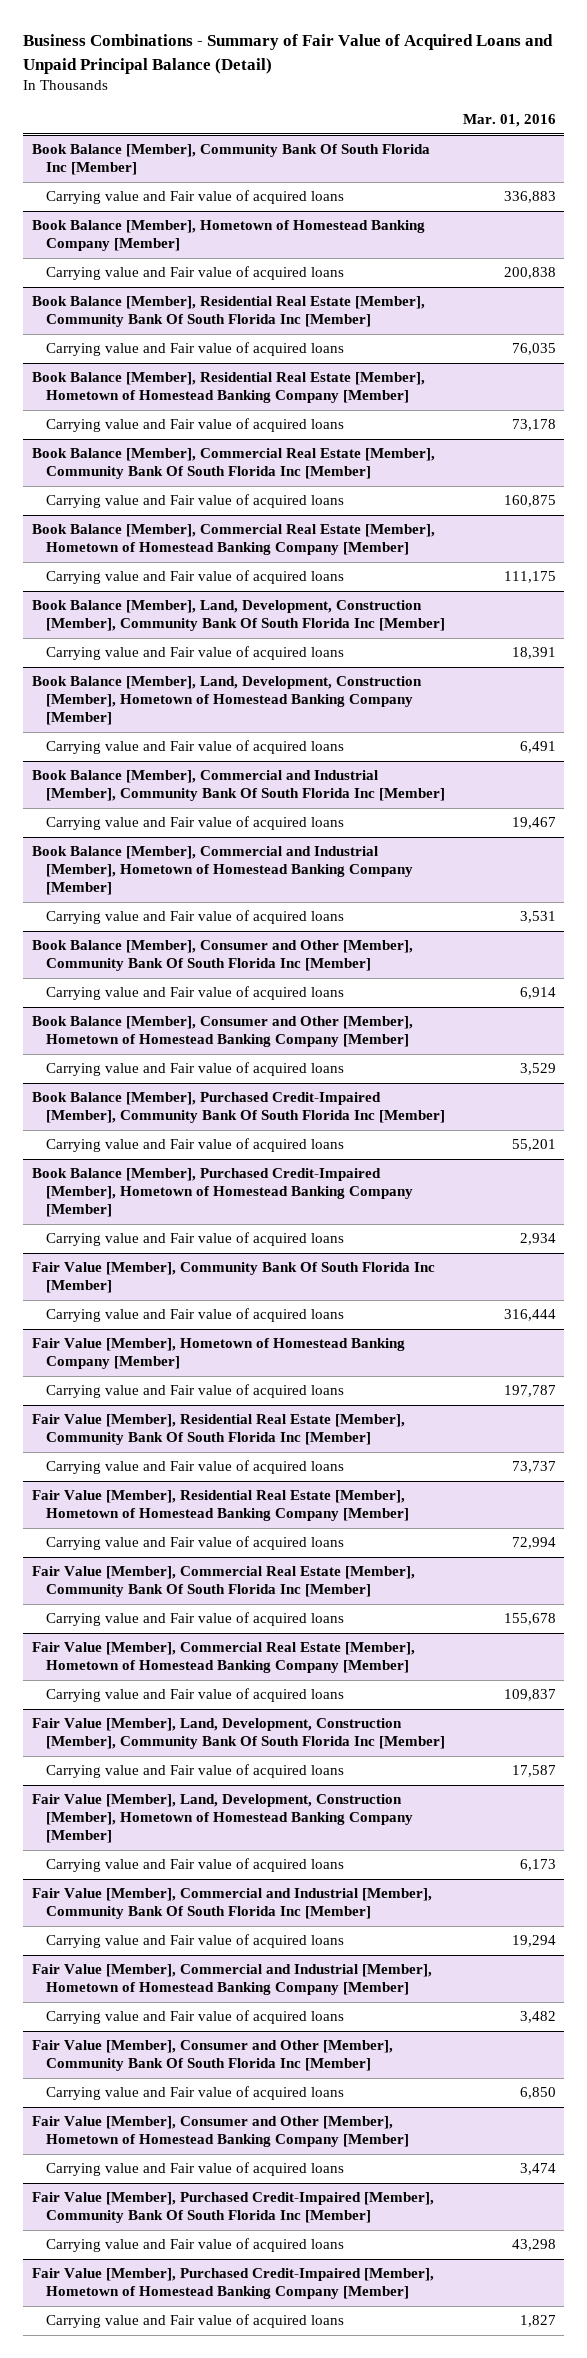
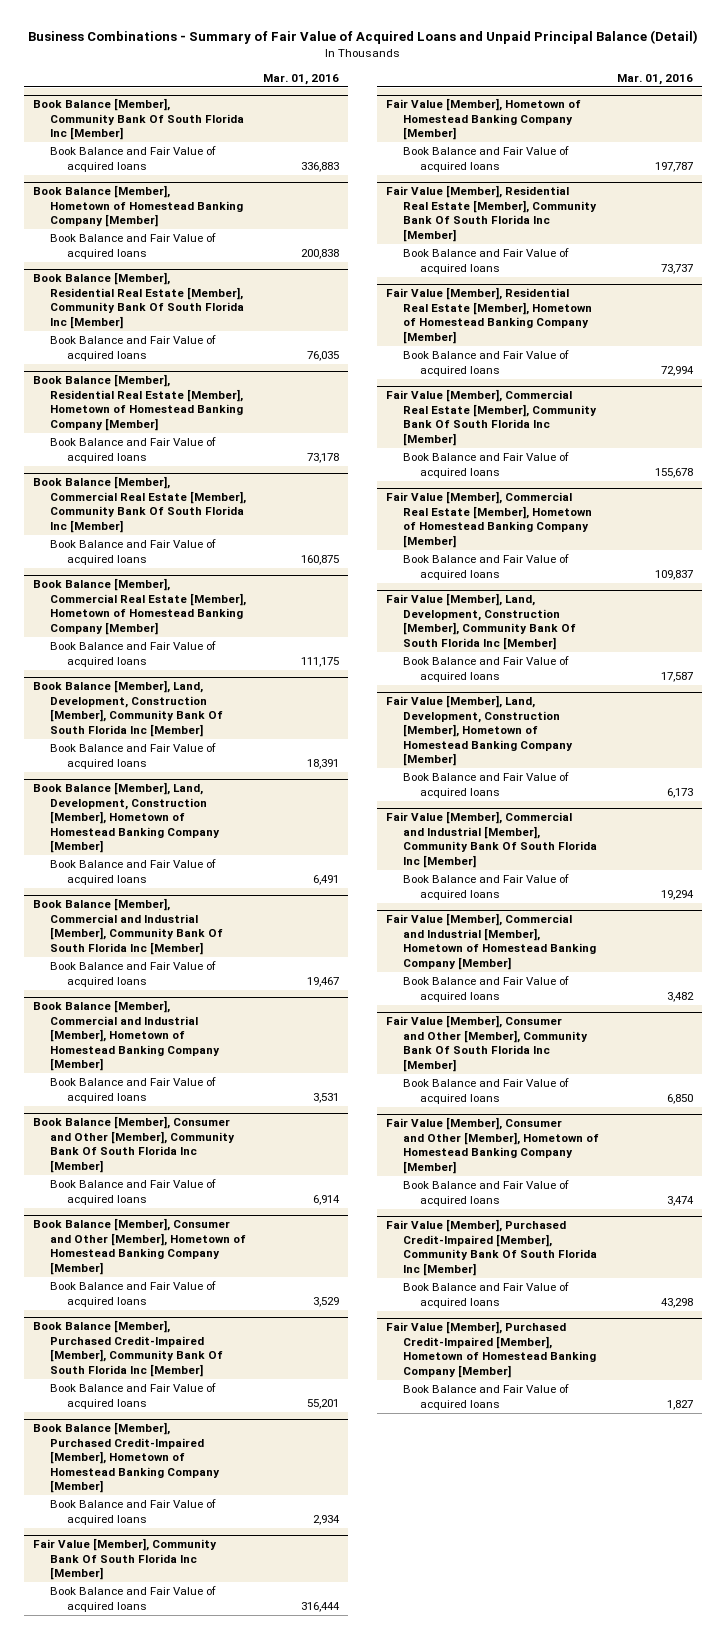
@ Book Balance [Member], Community Bank Of South Florida Inc [Member]
- Carrying value and Fair value of acquired loans | 336,883
+ Book Balance and Fair Value of acquired loans | 336,883
@ Book Balance [Member], Hometown of Homestead Banking Company [Member]
- Carrying value and Fair value of acquired loans | 200,838
+ Book Balance and Fair Value of acquired loans | 200,838
@ Book Balance [Member], Residential Real Estate [Member], Community Bank Of South Florida Inc [Member]
- Carrying value and Fair value of acquired loans | 76,035
+ Book Balance and Fair Value of acquired loans | 76,035
@ Book Balance [Member], Residential Real Estate [Member], Hometown of Homestead Banking Company [Member]
- Carrying value and Fair value of acquired loans | 73,178
+ Book Balance and Fair Value of acquired loans | 73,178
@ Book Balance [Member], Commercial Real Estate [Member], Community Bank Of South Florida Inc [Member]
- Carrying value and Fair value of acquired loans | 160,875
+ Book Balance and Fair Value of acquired loans | 160,875
@ Book Balance [Member], Commercial Real Estate [Member], Hometown of Homestead Banking Company [Member]
- Carrying value and Fair value of acquired loans | 111,175
+ Book Balance and Fair Value of acquired loans | 111,175
@ Book Balance [Member], Land, Development, Construction [Member], Community Bank Of South Florida Inc [Member]
- Carrying value and Fair value of acquired loans | 18,391
+ Book Balance and Fair Value of acquired loans | 18,391
@ Book Balance [Member], Land, Development, Construction [Member], Hometown of Homestead Banking Company [Member]
- Carrying value and Fair value of acquired loans | 6,491
+ Book Balance and Fair Value of acquired loans | 6,491
@ Book Balance [Member], Commercial and Industrial [Member], Community Bank Of South Florida Inc [Member]
- Carrying value and Fair value of acquired loans | 19,467
+ Book Balance and Fair Value of acquired loans | 19,467
@ Book Balance [Member], Commercial and Industrial [Member], Hometown of Homestead Banking Company [Member]
- Carrying value and Fair value of acquired loans | 3,531
+ Book Balance and Fair Value of acquired loans | 3,531
@ Book Balance [Member], Consumer and Other [Member], Community Bank Of South Florida Inc [Member]
- Carrying value and Fair value of acquired loans | 6,914
+ Book Balance and Fair Value of acquired loans | 6,914
@ Book Balance [Member], Consumer and Other [Member], Hometown of Homestead Banking Company [Member]
- Carrying value and Fair value of acquired loans | 3,529
+ Book Balance and Fair Value of acquired loans | 3,529
@ Book Balance [Member], Purchased Credit-Impaired [Member], Community Bank Of South Florida Inc [Member]
- Carrying value and Fair value of acquired loans | 55,201
+ Book Balance and Fair Value of acquired loans | 55,201
@ Book Balance [Member], Purchased Credit-Impaired [Member], Hometown of Homestead Banking Company [Member]
- Carrying value and Fair value of acquired loans | 2,934
+ Book Balance and Fair Value of acquired loans | 2,934
@ Fair Value [Member], Community Bank Of South Florida Inc [Member]
- Carrying value and Fair value of acquired loans | 316,444
+ Book Balance and Fair Value of acquired loans | 316,444
@ Fair Value [Member], Hometown of Homestead Banking Company [Member]
- Carrying value and Fair value of acquired loans | 197,787
+ Book Balance and Fair Value of acquired loans | 197,787
@ Fair Value [Member], Residential Real Estate [Member], Community Bank Of South Florida Inc [Member]
- Carrying value and Fair value of acquired loans | 73,737
+ Book Balance and Fair Value of acquired loans | 73,737
@ Fair Value [Member], Residential Real Estate [Member], Hometown of Homestead Banking Company [Member]
- Carrying value and Fair value of acquired loans | 72,994
+ Book Balance and Fair Value of acquired loans | 72,994
@ Fair Value [Member], Commercial Real Estate [Member], Community Bank Of South Florida Inc [Member]
- Carrying value and Fair value of acquired loans | 155,678
+ Book Balance and Fair Value of acquired loans | 155,678
@ Fair Value [Member], Commercial Real Estate [Member], Hometown of Homestead Banking Company [Member]
- Carrying value and Fair value of acquired loans | 109,837
+ Book Balance and Fair Value of acquired loans | 109,837
@ Fair Value [Member], Land, Development, Construction [Member], Community Bank Of South Florida Inc [Member]
- Carrying value and Fair value of acquired loans | 17,587
+ Book Balance and Fair Value of acquired loans | 17,587
@ Fair Value [Member], Land, Development, Construction [Member], Hometown of Homestead Banking Company [Member]
- Carrying value and Fair value of acquired loans | 6,173
+ Book Balance and Fair Value of acquired loans | 6,173
@ Fair Value [Member], Commercial and Industrial [Member], Community Bank Of South Florida Inc [Member]
- Carrying value and Fair value of acquired loans | 19,294
+ Book Balance and Fair Value of acquired loans | 19,294
@ Fair Value [Member], Commercial and Industrial [Member], Hometown of Homestead Banking Company [Member]
- Carrying value and Fair value of acquired loans | 3,482
+ Book Balance and Fair Value of acquired loans | 3,482
@ Fair Value [Member], Consumer and Other [Member], Community Bank Of South Florida Inc [Member]
- Carrying value and Fair value of acquired loans | 6,850
+ Book Balance and Fair Value of acquired loans | 6,850
@ Fair Value [Member], Consumer and Other [Member], Hometown of Homestead Banking Company [Member]
- Carrying value and Fair value of acquired loans | 3,474
+ Book Balance and Fair Value of acquired loans | 3,474
@ Fair Value [Member], Purchased Credit-Impaired [Member], Community Bank Of South Florida Inc [Member]
- Carrying value and Fair value of acquired loans | 43,298
+ Book Balance and Fair Value of acquired loans | 43,298
@ Fair Value [Member], Purchased Credit-Impaired [Member], Hometown of Homestead Banking Company [Member]
- Carrying value and Fair value of acquired loans | 1,827
+ Book Balance and Fair Value of acquired loans | 1,827

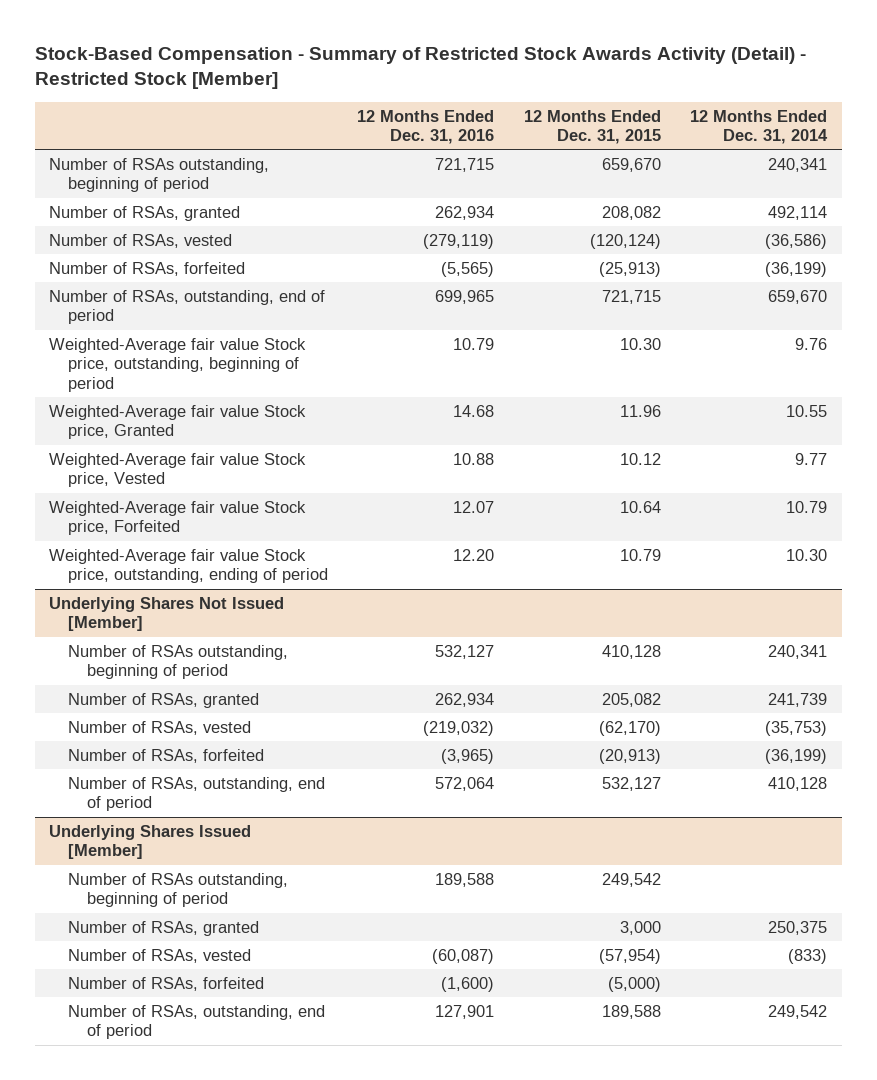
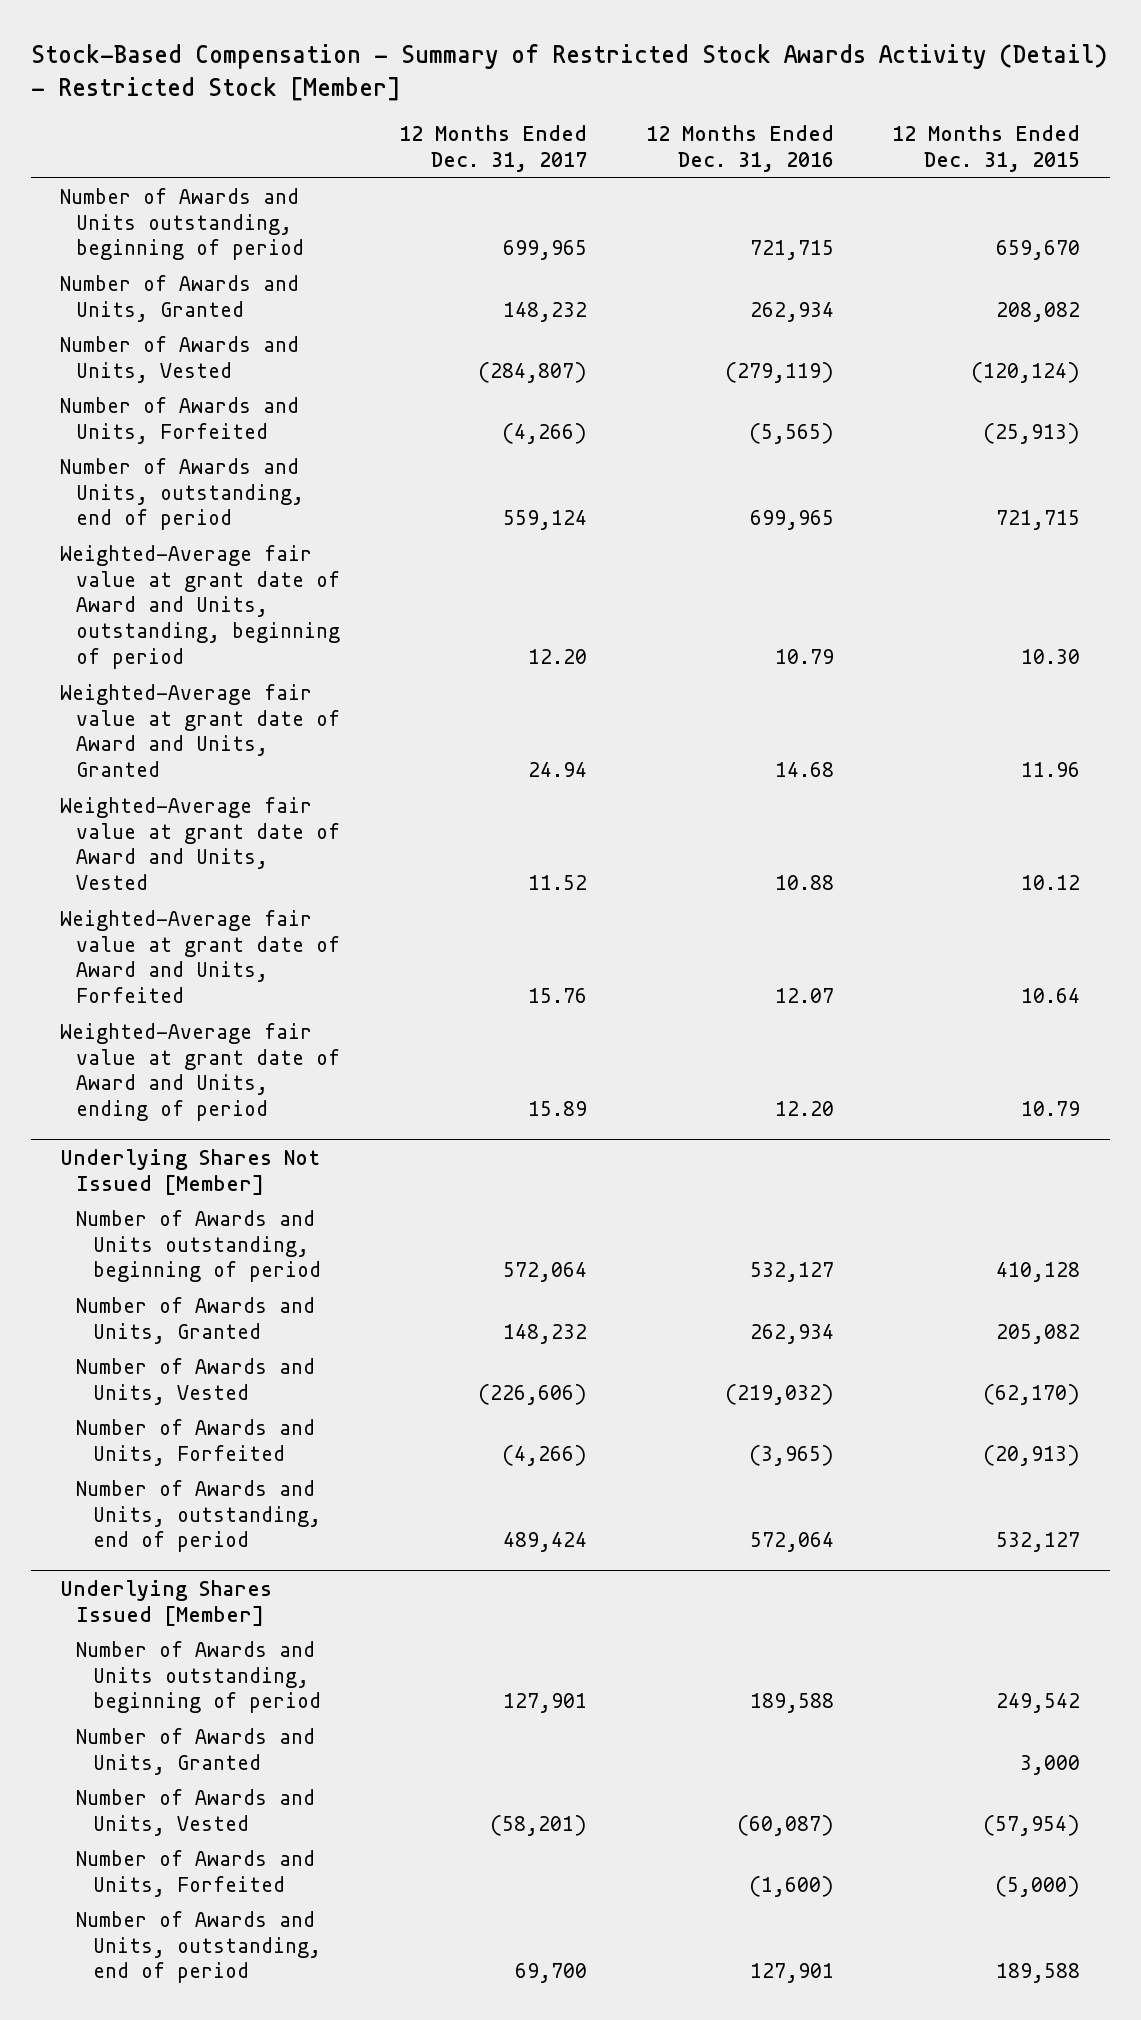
- | 12 Months Ended Dec. 31, 2016 | 12 Months Ended Dec. 31, 2015 | 12 Months Ended Dec. 31, 2014
+ | 12 Months Ended Dec. 31, 2017 | 12 Months Ended Dec. 31, 2016 | 12 Months Ended Dec. 31, 2015
- Number of RSAs outstanding, beginning of period | 721,715 | 659,670 | 240,341
- Number of RSAs, granted | 262,934 | 208,082 | 492,114
- Number of RSAs, vested | (279,119) | (120,124) | (36,586)
- Number of RSAs, forfeited | (5,565) | (25,913) | (36,199)
- Number of RSAs, outstanding, end of period | 699,965 | 721,715 | 659,670
- Weighted-Average fair value Stock price, outstanding, beginning of period | 10.79 | 10.30 | 9.76
- Weighted-Average fair value Stock price, Granted | 14.68 | 11.96 | 10.55
- Weighted-Average fair value Stock price, Vested | 10.88 | 10.12 | 9.77
- Weighted-Average fair value Stock price, Forfeited | 12.07 | 10.64 | 10.79
- Weighted-Average fair value Stock price, outstanding, ending of period | 12.20 | 10.79 | 10.30
+ Number of Awards and Units outstanding, beginning of period | 699,965 | 721,715 | 659,670
+ Number of Awards and Units, Granted | 148,232 | 262,934 | 208,082
+ Number of Awards and Units, Vested | (284,807) | (279,119) | (120,124)
+ Number of Awards and Units, Forfeited | (4,266) | (5,565) | (25,913)
+ Number of Awards and Units, outstanding, end of period | 559,124 | 699,965 | 721,715
+ Weighted-Average fair value at grant date of Award and Units, outstanding, beginning of period | 12.20 | 10.79 | 10.30
+ Weighted-Average fair value at grant date of Award and Units, Granted | 24.94 | 14.68 | 11.96
+ Weighted-Average fair value at grant date of Award and Units, Vested | 11.52 | 10.88 | 10.12
+ Weighted-Average fair value at grant date of Award and Units, Forfeited | 15.76 | 12.07 | 10.64
+ Weighted-Average fair value at grant date of Award and Units, ending of period | 15.89 | 12.20 | 10.79
@ Underlying Shares Not Issued [Member]
- Number of RSAs outstanding, beginning of period | 532,127 | 410,128 | 240,341
- Number of RSAs, granted | 262,934 | 205,082 | 241,739
- Number of RSAs, vested | (219,032) | (62,170) | (35,753)
- Number of RSAs, forfeited | (3,965) | (20,913) | (36,199)
- Number of RSAs, outstanding, end of period | 572,064 | 532,127 | 410,128
+ Number of Awards and Units outstanding, beginning of period | 572,064 | 532,127 | 410,128
+ Number of Awards and Units, Granted | 148,232 | 262,934 | 205,082
+ Number of Awards and Units, Vested | (226,606) | (219,032) | (62,170)
+ Number of Awards and Units, Forfeited | (4,266) | (3,965) | (20,913)
+ Number of Awards and Units, outstanding, end of period | 489,424 | 572,064 | 532,127
@ Underlying Shares Issued [Member]
- Number of RSAs outstanding, beginning of period | 189,588 | 249,542 |
- Number of RSAs, granted | | 3,000 | 250,375
- Number of RSAs, vested | (60,087) | (57,954) | (833)
- Number of RSAs, forfeited | (1,600) | (5,000) |
- Number of RSAs, outstanding, end of period | 127,901 | 189,588 | 249,542
+ Number of Awards and Units outstanding, beginning of period | 127,901 | 189,588 | 249,542
+ Number of Awards and Units, Granted | | | 3,000
+ Number of Awards and Units, Vested | (58,201) | (60,087) | (57,954)
+ Number of Awards and Units, Forfeited | | (1,600) | (5,000)
+ Number of Awards and Units, outstanding, end of period | 69,700 | 127,901 | 189,588

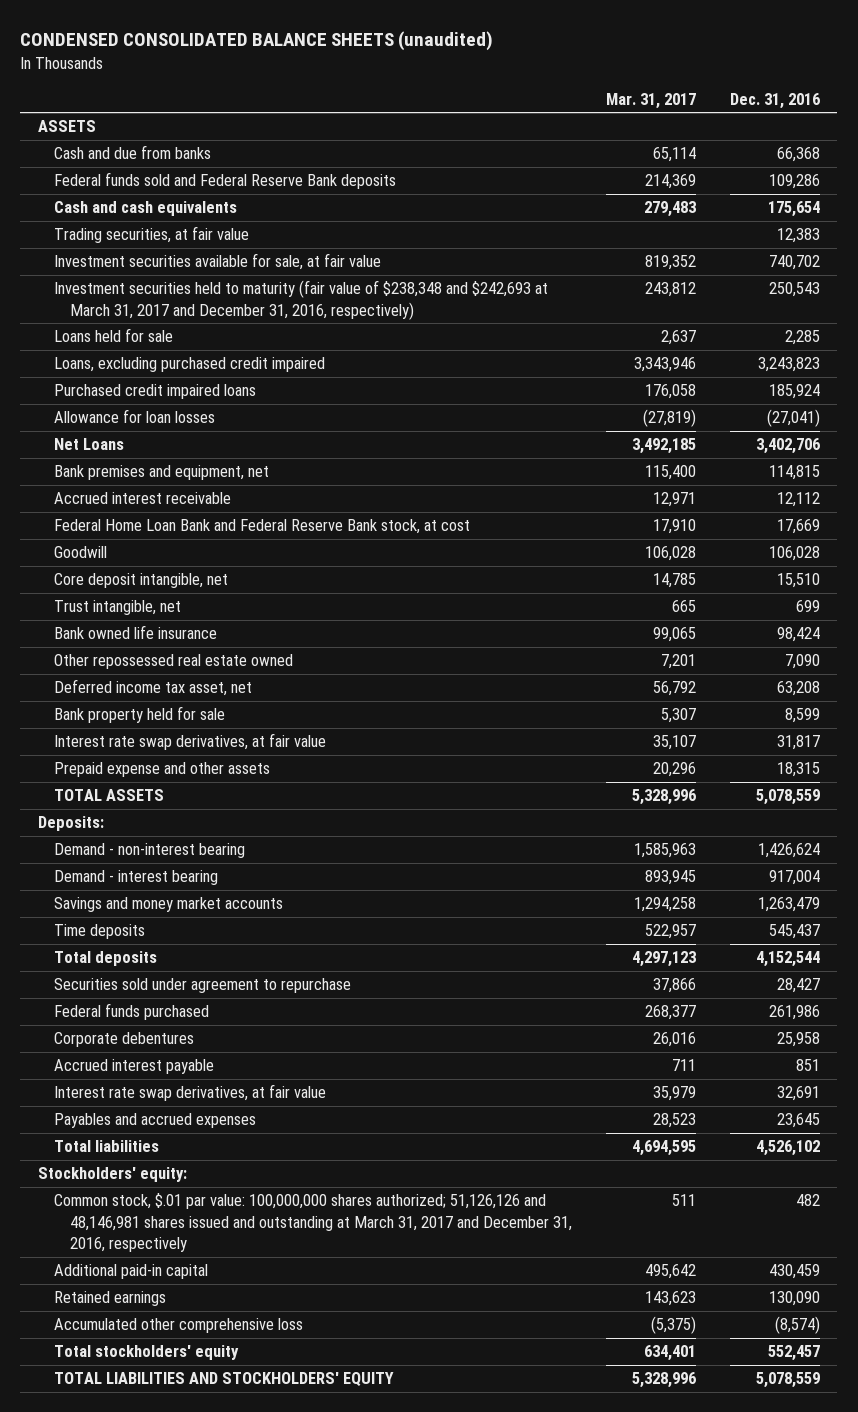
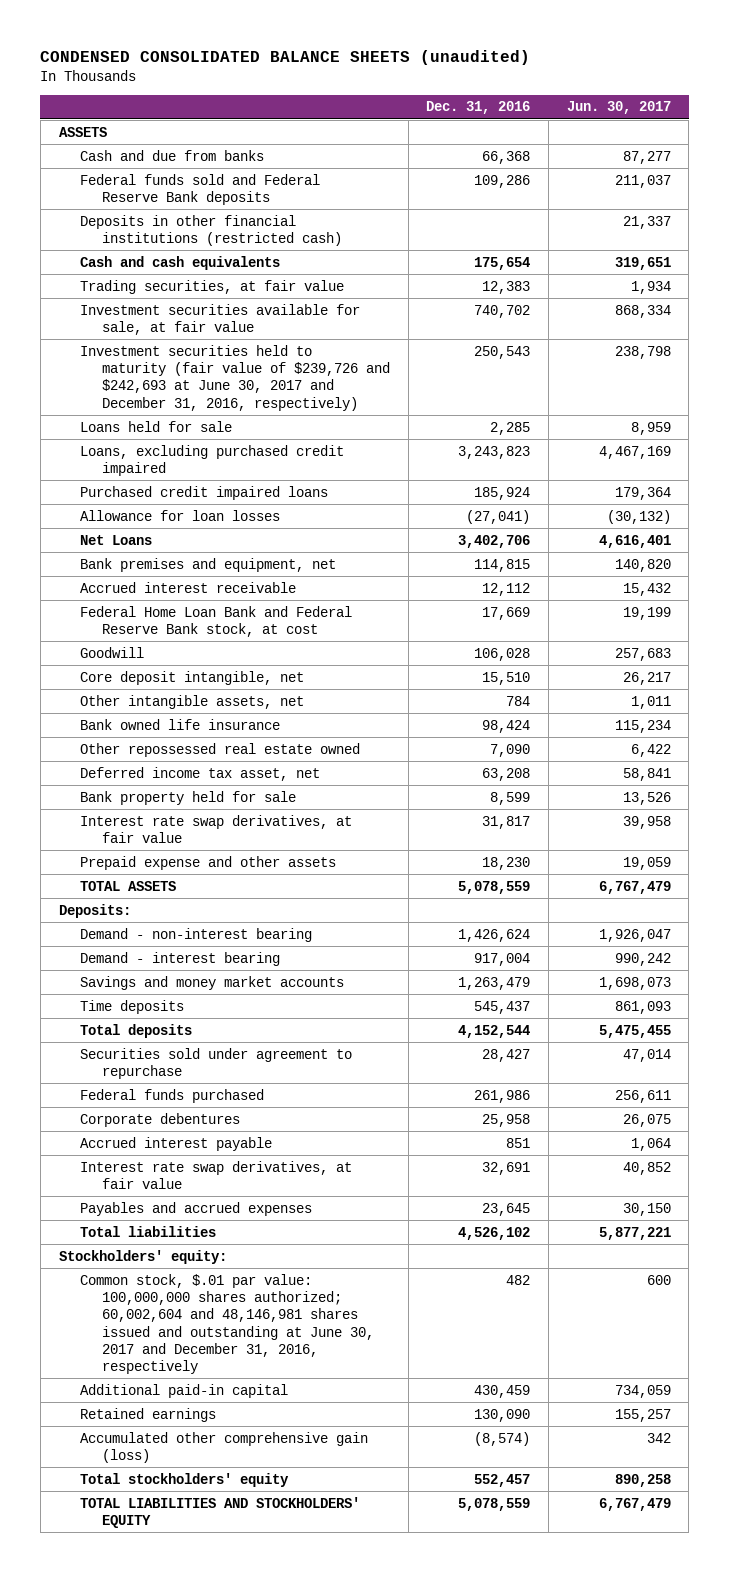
- | Mar. 31, 2017 | Dec. 31, 2016
+ | Dec. 31, 2016 | Jun. 30, 2017
+ Deposits in other financial institutions (restricted cash) | | 21,337
- Investment securities held to maturity (fair value of $238,348 and $242,693 at March 31, 2017 and December 31, 2016, respectively) | 243,812 | 250,543
+ Investment securities held to maturity (fair value of $239,726 and $242,693 at June 30, 2017 and December 31, 2016, respectively) | 250,543 | 238,798
- Trust intangible, net | 665 | 699
+ Other intangible assets, net | 784 | 1,011
- Prepaid expense and other assets | 20,296 | 18,315
+ Prepaid expense and other assets | 18,230 | 19,059
- Common stock, $.01 par value: 100,000,000 shares authorized; 51,126,126 and 48,146,981 shares issued and outstanding at March 31, 2017 and December 31, 2016, respectively | 511 | 482
+ Common stock, $.01 par value: 100,000,000 shares authorized; 60,002,604 and 48,146,981 shares issued and outstanding at June 30, 2017 and December 31, 2016, respectively | 482 | 600
- Accumulated other comprehensive loss | (5,375) | (8,574)
+ Accumulated other comprehensive gain (loss) | (8,574) | 342

